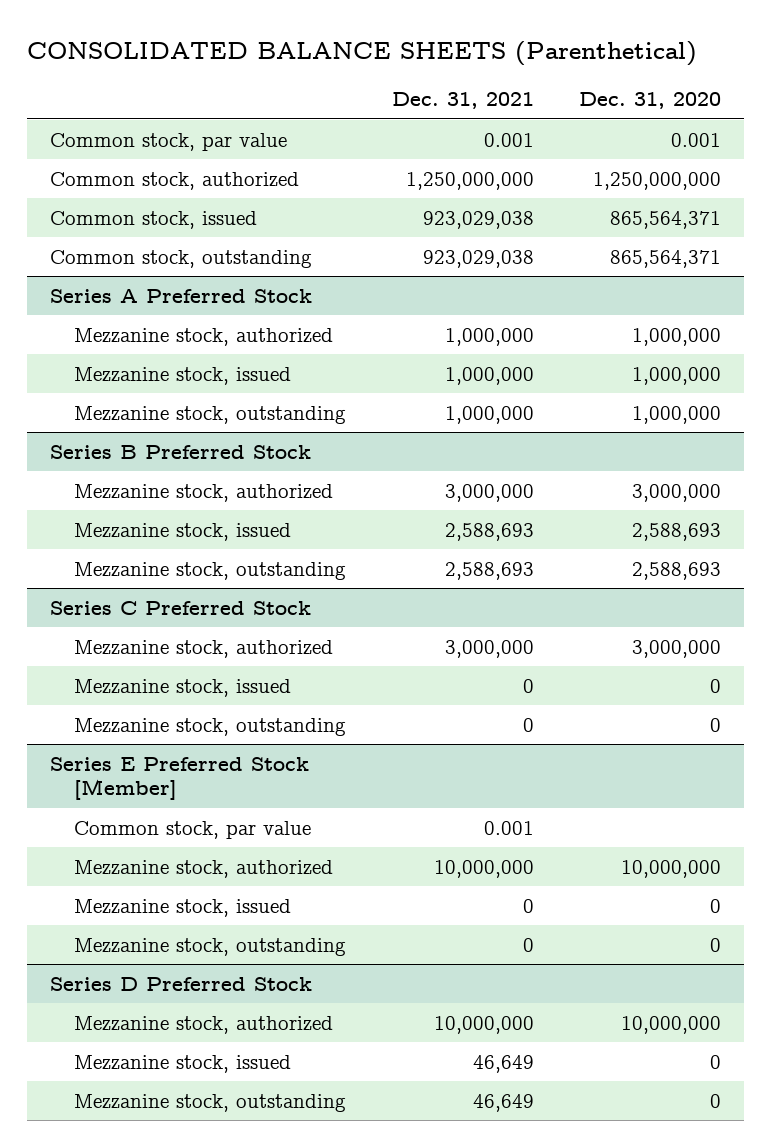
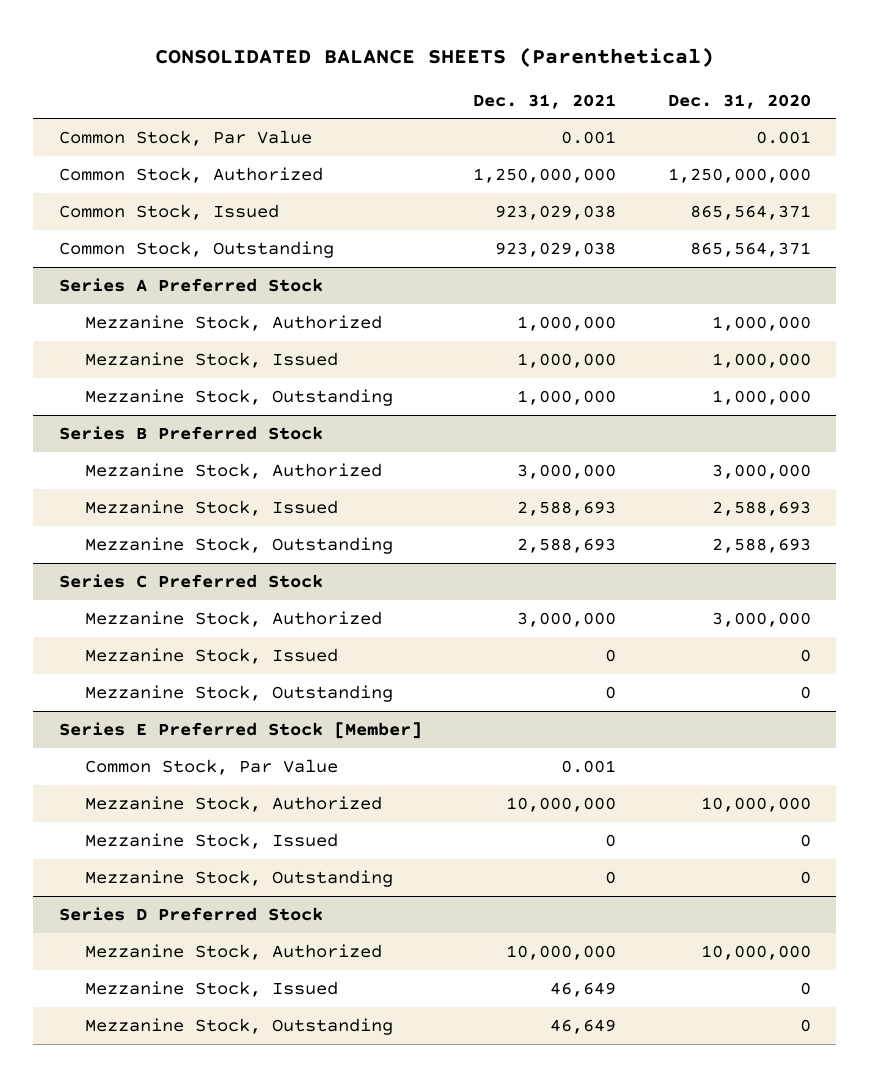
- Common stock, par value | 0.001 | 0.001
- Common stock, authorized | 1,250,000,000 | 1,250,000,000
- Common stock, issued | 923,029,038 | 865,564,371
- Common stock, outstanding | 923,029,038 | 865,564,371
+ Common Stock, Par Value | 0.001 | 0.001
+ Common Stock, Authorized | 1,250,000,000 | 1,250,000,000
+ Common Stock, Issued | 923,029,038 | 865,564,371
+ Common Stock, Outstanding | 923,029,038 | 865,564,371
@ Series A Preferred Stock
- Mezzanine stock, authorized | 1,000,000 | 1,000,000
- Mezzanine stock, issued | 1,000,000 | 1,000,000
- Mezzanine stock, outstanding | 1,000,000 | 1,000,000
+ Mezzanine Stock, Authorized | 1,000,000 | 1,000,000
+ Mezzanine Stock, Issued | 1,000,000 | 1,000,000
+ Mezzanine Stock, Outstanding | 1,000,000 | 1,000,000
@ Series B Preferred Stock
- Mezzanine stock, authorized | 3,000,000 | 3,000,000
- Mezzanine stock, issued | 2,588,693 | 2,588,693
- Mezzanine stock, outstanding | 2,588,693 | 2,588,693
+ Mezzanine Stock, Authorized | 3,000,000 | 3,000,000
+ Mezzanine Stock, Issued | 2,588,693 | 2,588,693
+ Mezzanine Stock, Outstanding | 2,588,693 | 2,588,693
@ Series C Preferred Stock
- Mezzanine stock, authorized | 3,000,000 | 3,000,000
- Mezzanine stock, issued | 0 | 0
- Mezzanine stock, outstanding | 0 | 0
+ Mezzanine Stock, Authorized | 3,000,000 | 3,000,000
+ Mezzanine Stock, Issued | 0 | 0
+ Mezzanine Stock, Outstanding | 0 | 0
@ Series E Preferred Stock [Member]
- Common stock, par value | 0.001 |
- Mezzanine stock, authorized | 10,000,000 | 10,000,000
- Mezzanine stock, issued | 0 | 0
- Mezzanine stock, outstanding | 0 | 0
+ Common Stock, Par Value | 0.001 |
+ Mezzanine Stock, Authorized | 10,000,000 | 10,000,000
+ Mezzanine Stock, Issued | 0 | 0
+ Mezzanine Stock, Outstanding | 0 | 0
@ Series D Preferred Stock
- Mezzanine stock, authorized | 10,000,000 | 10,000,000
- Mezzanine stock, issued | 46,649 | 0
- Mezzanine stock, outstanding | 46,649 | 0
+ Mezzanine Stock, Authorized | 10,000,000 | 10,000,000
+ Mezzanine Stock, Issued | 46,649 | 0
+ Mezzanine Stock, Outstanding | 46,649 | 0

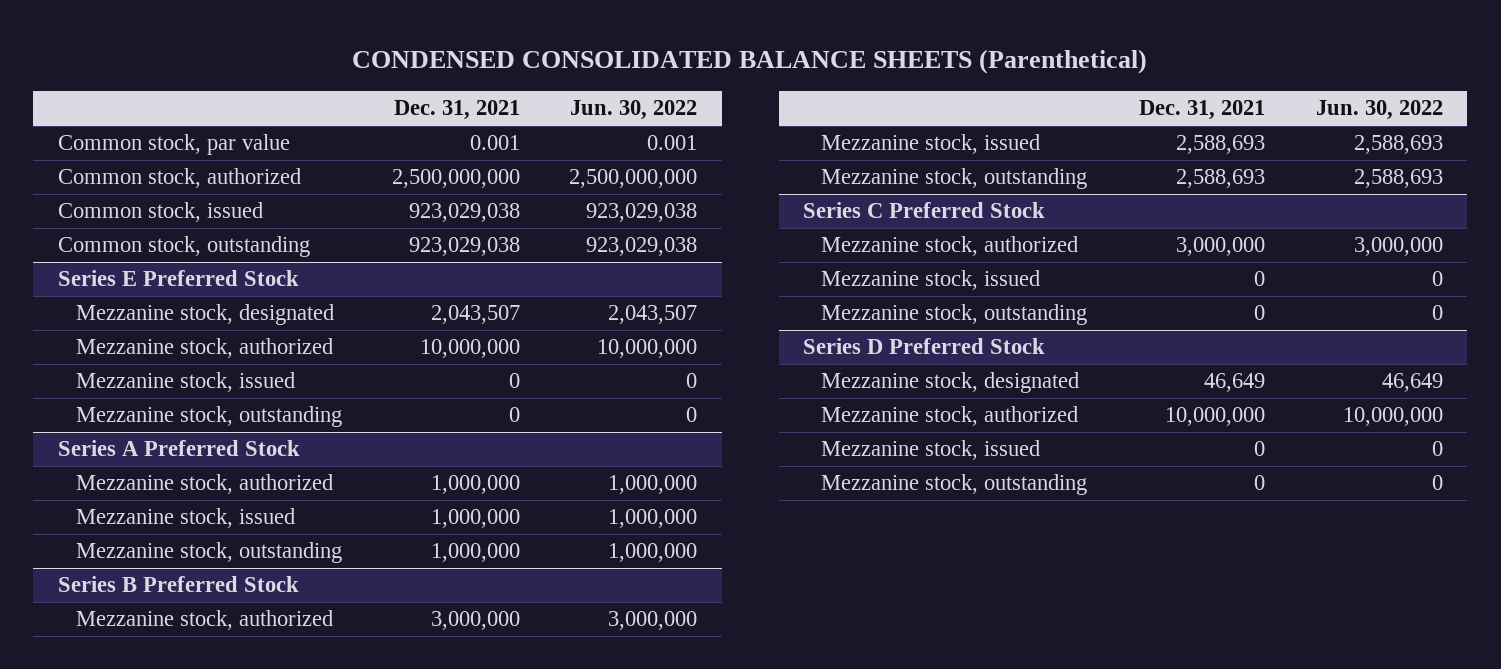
- CONSOLIDATED BALANCE SHEETS (Parenthetical)
+ CONDENSED CONSOLIDATED BALANCE SHEETS (Parenthetical)
- | Dec. 31, 2021 | Dec. 31, 2020
+ | Dec. 31, 2021 | Jun. 30, 2022
- Common Stock, Par Value | 0.001 | 0.001
- Common Stock, Authorized | 1,250,000,000 | 1,250,000,000
- Common Stock, Issued | 923,029,038 | 865,564,371
- Common Stock, Outstanding | 923,029,038 | 865,564,371
+ Common stock, par value | 0.001 | 0.001
+ Common stock, authorized | 2,500,000,000 | 2,500,000,000
+ Common stock, issued | 923,029,038 | 923,029,038
+ Common stock, outstanding | 923,029,038 | 923,029,038
+ Series E Preferred Stock
+ Mezzanine stock, designated | 2,043,507 | 2,043,507
+ Mezzanine stock, authorized | 10,000,000 | 10,000,000
+ Mezzanine stock, issued | 0 | 0
+ Mezzanine stock, outstanding | 0 | 0
@ Series A Preferred Stock
- Mezzanine Stock, Authorized | 1,000,000 | 1,000,000
- Mezzanine Stock, Issued | 1,000,000 | 1,000,000
- Mezzanine Stock, Outstanding | 1,000,000 | 1,000,000
+ Mezzanine stock, authorized | 1,000,000 | 1,000,000
+ Mezzanine stock, issued | 1,000,000 | 1,000,000
+ Mezzanine stock, outstanding | 1,000,000 | 1,000,000
@ Series B Preferred Stock
- Mezzanine Stock, Authorized | 3,000,000 | 3,000,000
- Mezzanine Stock, Issued | 2,588,693 | 2,588,693
- Mezzanine Stock, Outstanding | 2,588,693 | 2,588,693
+ Mezzanine stock, authorized | 3,000,000 | 3,000,000
+ Mezzanine stock, issued | 2,588,693 | 2,588,693
+ Mezzanine stock, outstanding | 2,588,693 | 2,588,693
@ Series C Preferred Stock
- Mezzanine Stock, Authorized | 3,000,000 | 3,000,000
- Mezzanine Stock, Issued | 0 | 0
- Mezzanine Stock, Outstanding | 0 | 0
- Series E Preferred Stock [Member]
- Common Stock, Par Value | 0.001 |
- Mezzanine Stock, Authorized | 10,000,000 | 10,000,000
- Mezzanine Stock, Issued | 0 | 0
- Mezzanine Stock, Outstanding | 0 | 0
@ Series C Preferred Stock
+ Mezzanine stock, authorized | 3,000,000 | 3,000,000
+ Mezzanine stock, issued | 0 | 0
+ Mezzanine stock, outstanding | 0 | 0
@ Series D Preferred Stock
- Mezzanine Stock, Authorized | 10,000,000 | 10,000,000
- Mezzanine Stock, Issued | 46,649 | 0
- Mezzanine Stock, Outstanding | 46,649 | 0
+ Mezzanine stock, designated | 46,649 | 46,649
+ Mezzanine stock, authorized | 10,000,000 | 10,000,000
+ Mezzanine stock, issued | 0 | 0
+ Mezzanine stock, outstanding | 0 | 0

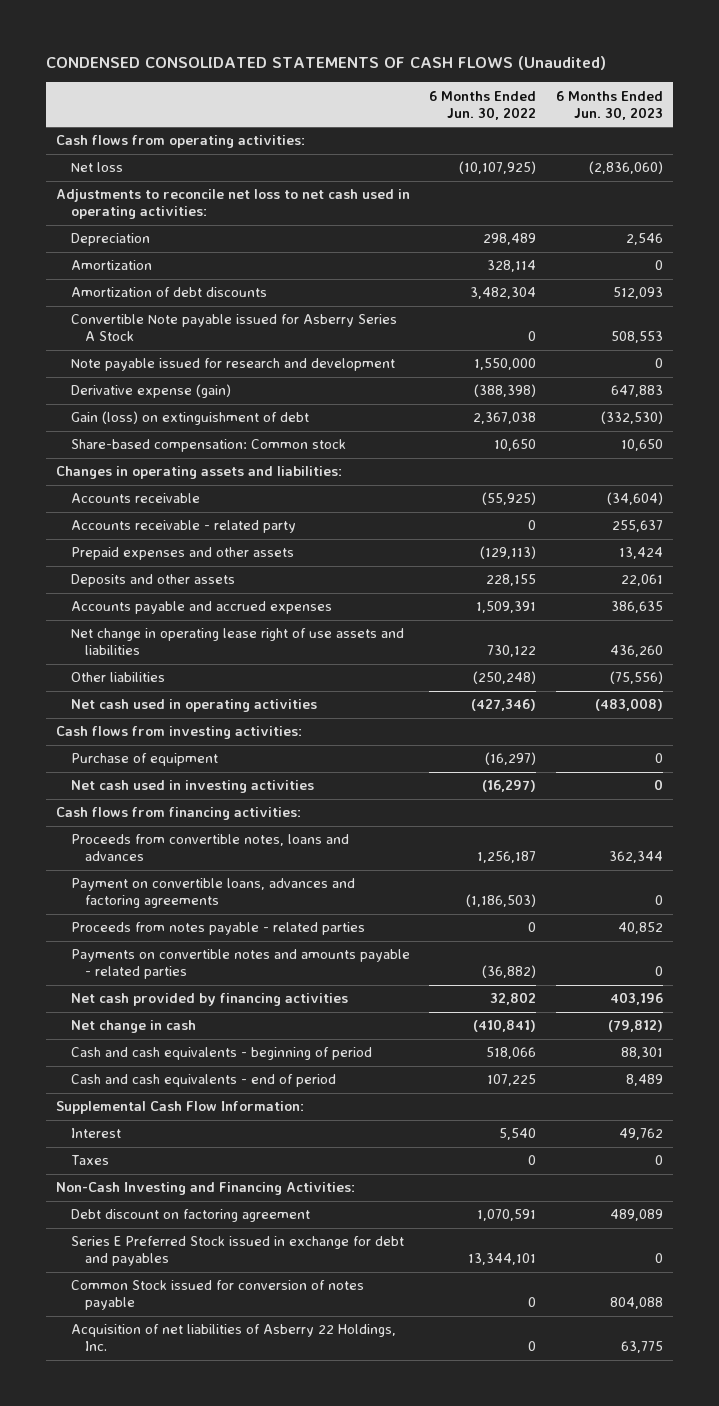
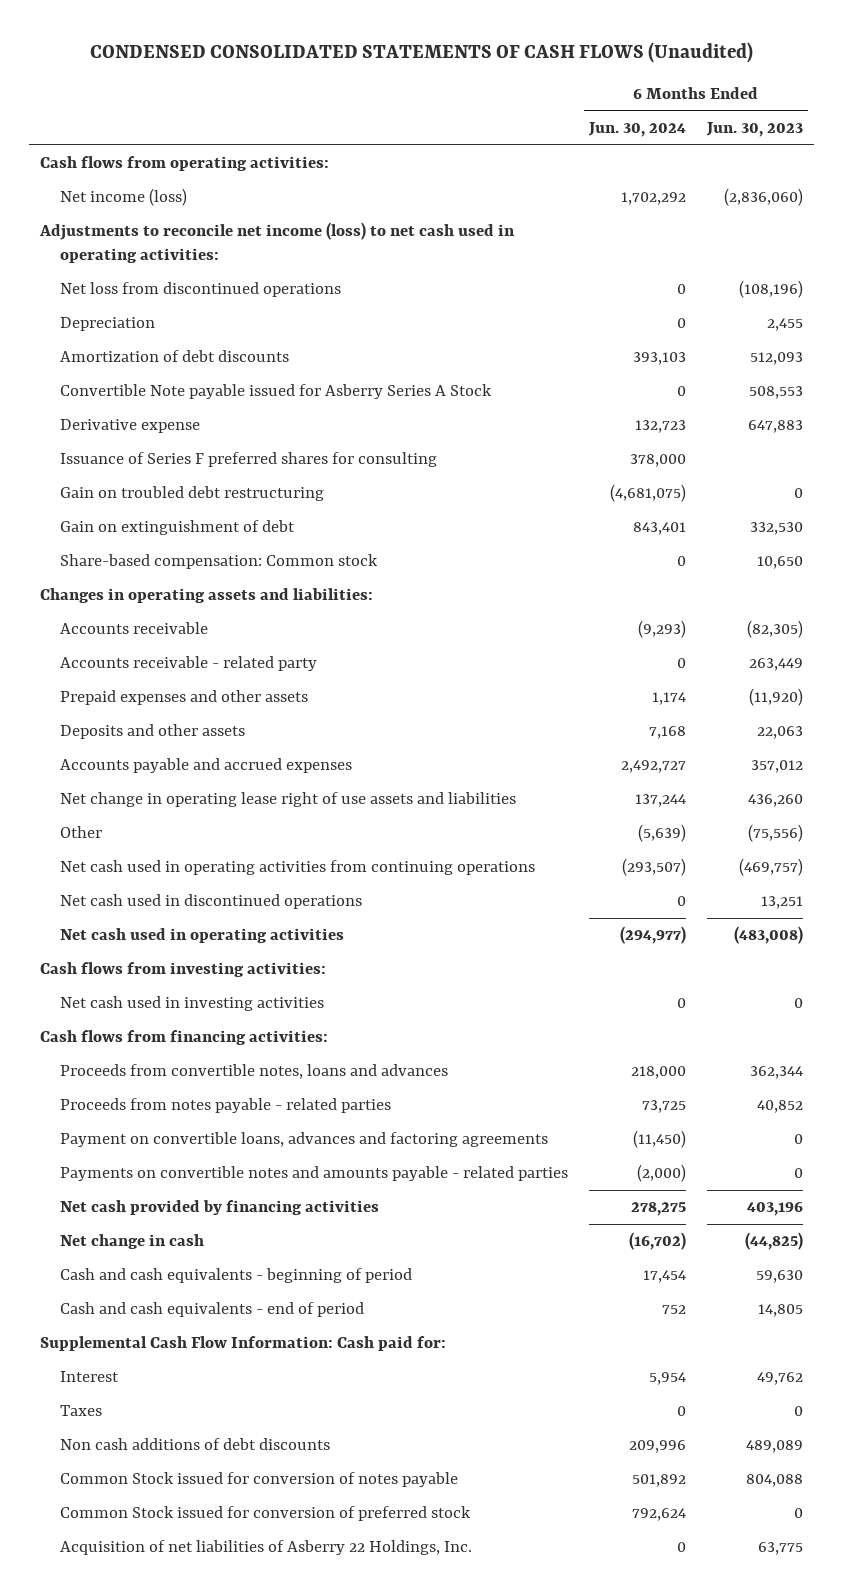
- | 6 Months Ended Jun. 30, 2022 | 6 Months Ended Jun. 30, 2023
+ | 6 Months Ended Jun. 30, 2024 | 6 Months Ended Jun. 30, 2023
- Net loss | (10,107,925) | (2,836,060)
- Adjustments to reconcile net loss to net cash used in operating activities:
- Depreciation | 298,489 | 2,546
- Amortization | 328,114 | 0
+ Net income (loss) | 1,702,292 | (2,836,060)
+ Adjustments to reconcile net income (loss) to net cash used in operating activities:
+ Net loss from discontinued operations | 0 | (108,196)
+ Depreciation | 0 | 2,455
- Note payable issued for research and development | 1,550,000 | 0
- Derivative expense (gain) | (388,398) | 647,883
- Gain (loss) on extinguishment of debt | 2,367,038 | (332,530)
+ Derivative expense | 132,723 | 647,883
+ Issuance of Series F preferred shares for consulting | 378,000 |
+ Gain on troubled debt restructuring | (4,681,075) | 0
+ Gain on extinguishment of debt | 843,401 | 332,530
- Accounts receivable | (55,925) | (34,604)
- Accounts receivable - related party | 0 | 255,637
- Prepaid expenses and other assets | (129,113) | 13,424
- Deposits and other assets | 228,155 | 22,061
- Accounts payable and accrued expenses | 1,509,391 | 386,635
+ Accounts receivable | (9,293) | (82,305)
+ Accounts receivable - related party | 0 | 263,449
+ Prepaid expenses and other assets | 1,174 | (11,920)
+ Deposits and other assets | 7,168 | 22,063
+ Accounts payable and accrued expenses | 2,492,727 | 357,012
- Other liabilities | (250,248) | (75,556)
+ Other | (5,639) | (75,556)
+ Net cash used in operating activities from continuing operations | (293,507) | (469,757)
+ Net cash used in discontinued operations | 0 | 13,251
- Purchase of equipment | (16,297) | 0
moved down: Payment on convertible loans, advances and factoring agreements | (11,450) | 0
- Net change in cash | (410,841) | (79,812)
- Cash and cash equivalents - beginning of period | 518,066 | 88,301
- Cash and cash equivalents - end of period | 107,225 | 8,489
- Supplemental Cash Flow Information:
+ Net change in cash | (16,702) | (44,825)
+ Cash and cash equivalents - beginning of period | 17,454 | 59,630
+ Cash and cash equivalents - end of period | 752 | 14,805
+ Supplemental Cash Flow Information: Cash paid for:
- Non-Cash Investing and Financing Activities:
- Debt discount on factoring agreement | 1,070,591 | 489,089
- Series E Preferred Stock issued in exchange for debt and payables | 13,344,101 | 0
+ Non cash additions of debt discounts | 209,996 | 489,089
+ Common Stock issued for conversion of preferred stock | 792,624 | 0

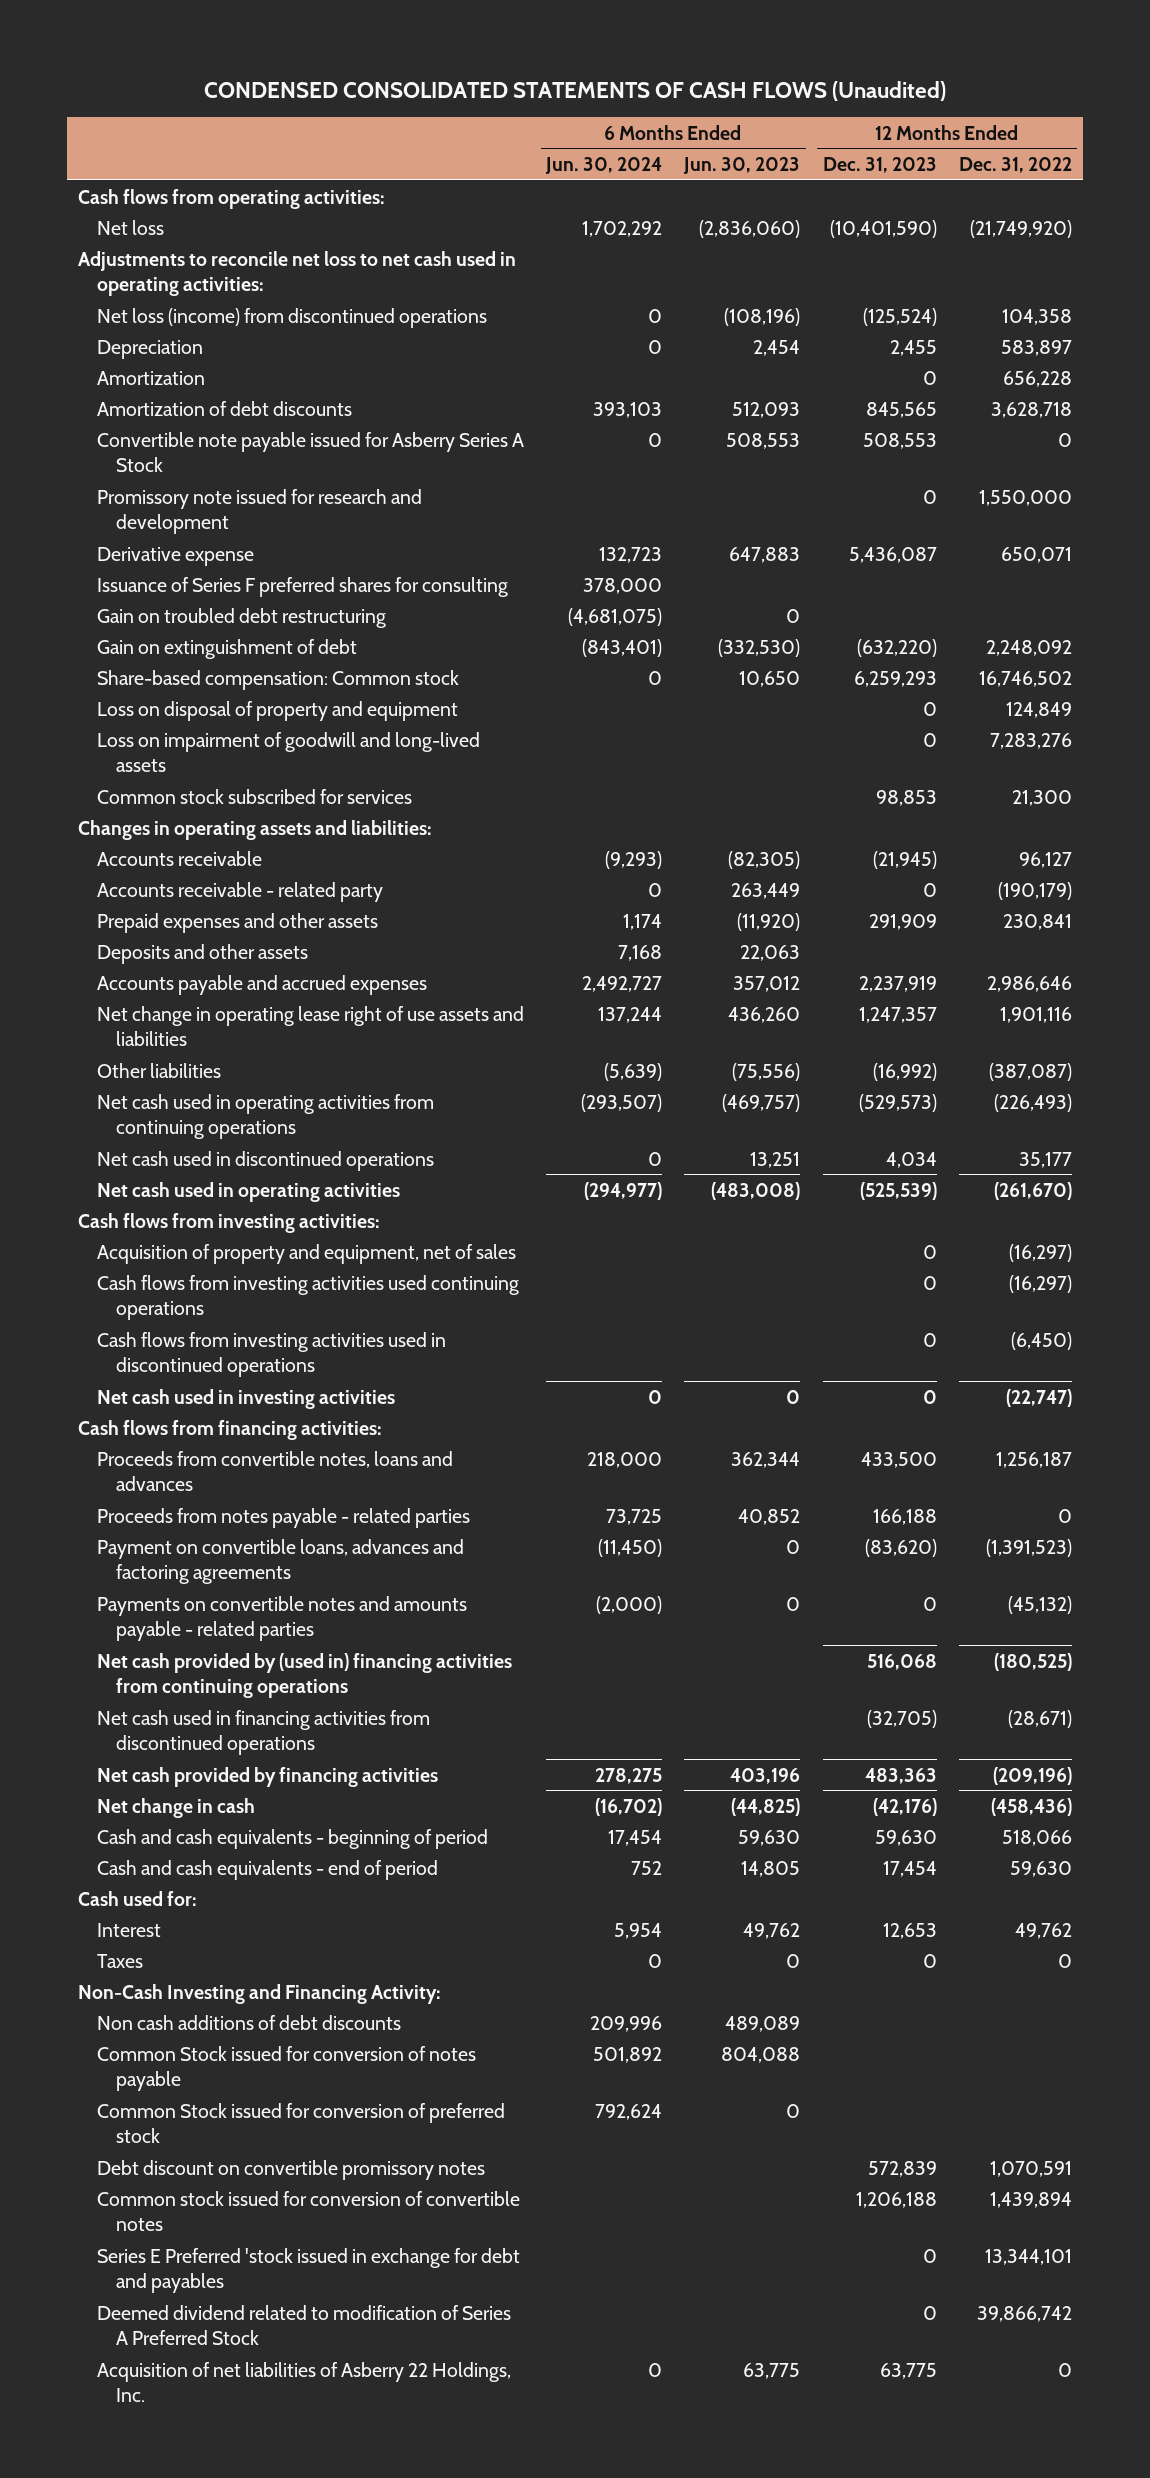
- | 6 Months Ended Jun. 30, 2024 | 6 Months Ended Jun. 30, 2023
+ | 6 Months Ended Jun. 30, 2024 | 6 Months Ended Jun. 30, 2023 | 12 Months Ended Dec. 31, 2023 | 12 Months Ended Dec. 31, 2022
- Net income (loss) | 1,702,292 | (2,836,060)
- Adjustments to reconcile net income (loss) to net cash used in operating activities:
- Net loss from discontinued operations | 0 | (108,196)
- Depreciation | 0 | 2,455
+ Net loss | 1,702,292 | (2,836,060) | (10,401,590) | (21,749,920)
+ Adjustments to reconcile net loss to net cash used in operating activities:
+ Net loss (income) from discontinued operations | 0 | (108,196) | (125,524) | 104,358
+ Depreciation | 0 | 2,454 | 2,455 | 583,897
+ Amortization | | | 0 | 656,228
- Convertible Note payable issued for Asberry Series A Stock | 0 | 508,553
+ Convertible note payable issued for Asberry Series A Stock | 0 | 508,553 | 508,553 | 0
+ Promissory note issued for research and development | | | 0 | 1,550,000
- Gain on extinguishment of debt | 843,401 | 332,530
+ Gain on extinguishment of debt | (843,401) | (332,530) | (632,220) | 2,248,092
+ Loss on disposal of property and equipment | | | 0 | 124,849
+ Loss on impairment of goodwill and long-lived assets | | | 0 | 7,283,276
+ Common stock subscribed for services | | | 98,853 | 21,300
- Other | (5,639) | (75,556)
+ Other liabilities | (5,639) | (75,556) | (16,992) | (387,087)
+ Acquisition of property and equipment, net of sales | | | 0 | (16,297)
+ Cash flows from investing activities used continuing operations | | | 0 | (16,297)
+ Cash flows from investing activities used in discontinued operations | | | 0 | (6,450)
+ Net cash provided by (used in) financing activities from continuing operations | | | 516,068 | (180,525)
+ Net cash used in financing activities from discontinued operations | | | (32,705) | (28,671)
- Supplemental Cash Flow Information: Cash paid for:
+ Cash used for:
+ Non-Cash Investing and Financing Activity:
+ Debt discount on convertible promissory notes | | | 572,839 | 1,070,591
+ Common stock issued for conversion of convertible notes | | | 1,206,188 | 1,439,894
+ Series E Preferred 'stock issued in exchange for debt and payables | | | 0 | 13,344,101
+ Deemed dividend related to modification of Series A Preferred Stock | | | 0 | 39,866,742

